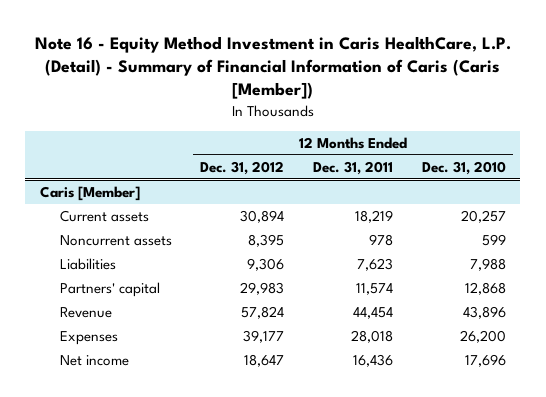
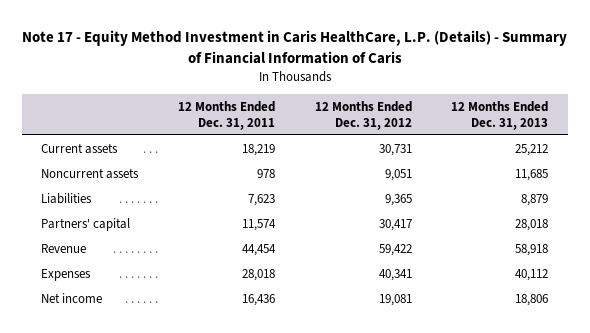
- Note 16 - Equity Method Investment in Caris HealthCare, L.P. (Detail) - Summary of Financial Information of Caris (Caris [Member])
+ Note 17 - Equity Method Investment in Caris HealthCare, L.P. (Details) - Summary of Financial Information of Caris
- | 12 Months Ended Dec. 31, 2012 | 12 Months Ended Dec. 31, 2011 | 12 Months Ended Dec. 31, 2010
+ | 12 Months Ended Dec. 31, 2011 | 12 Months Ended Dec. 31, 2012 | 12 Months Ended Dec. 31, 2013
- Caris [Member]
- Current assets | 30,894 | 18,219 | 20,257
- Noncurrent assets | 8,395 | 978 | 599
- Liabilities | 9,306 | 7,623 | 7,988
- Partners' capital | 29,983 | 11,574 | 12,868
- Revenue | 57,824 | 44,454 | 43,896
- Expenses | 39,177 | 28,018 | 26,200
- Net income | 18,647 | 16,436 | 17,696
+ Current assets | 18,219 | 30,731 | 25,212
+ Noncurrent assets | 978 | 9,051 | 11,685
+ Liabilities | 7,623 | 9,365 | 8,879
+ Partners' capital | 11,574 | 30,417 | 28,018
+ Revenue | 44,454 | 59,422 | 58,918
+ Expenses | 28,018 | 40,341 | 40,112
+ Net income | 16,436 | 19,081 | 18,806

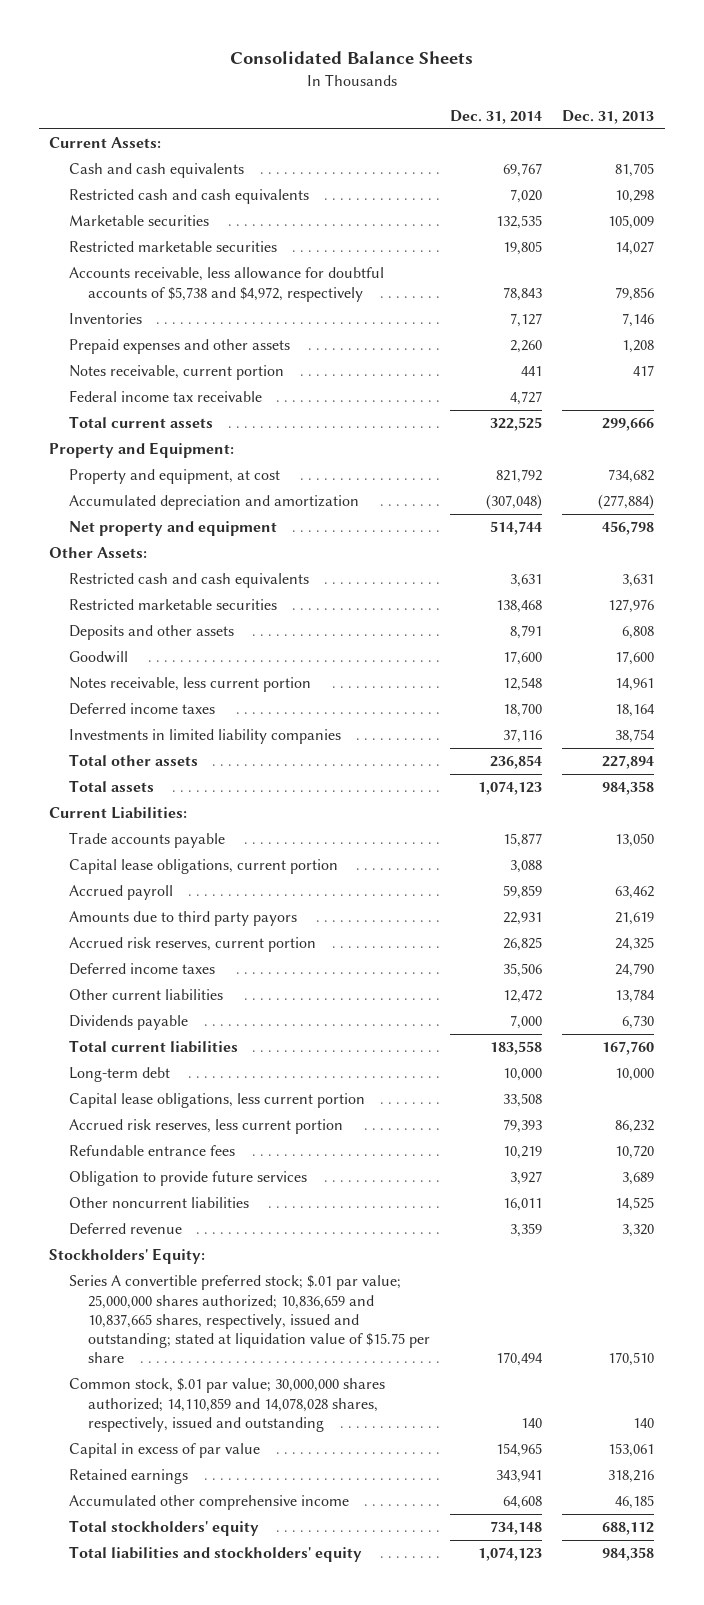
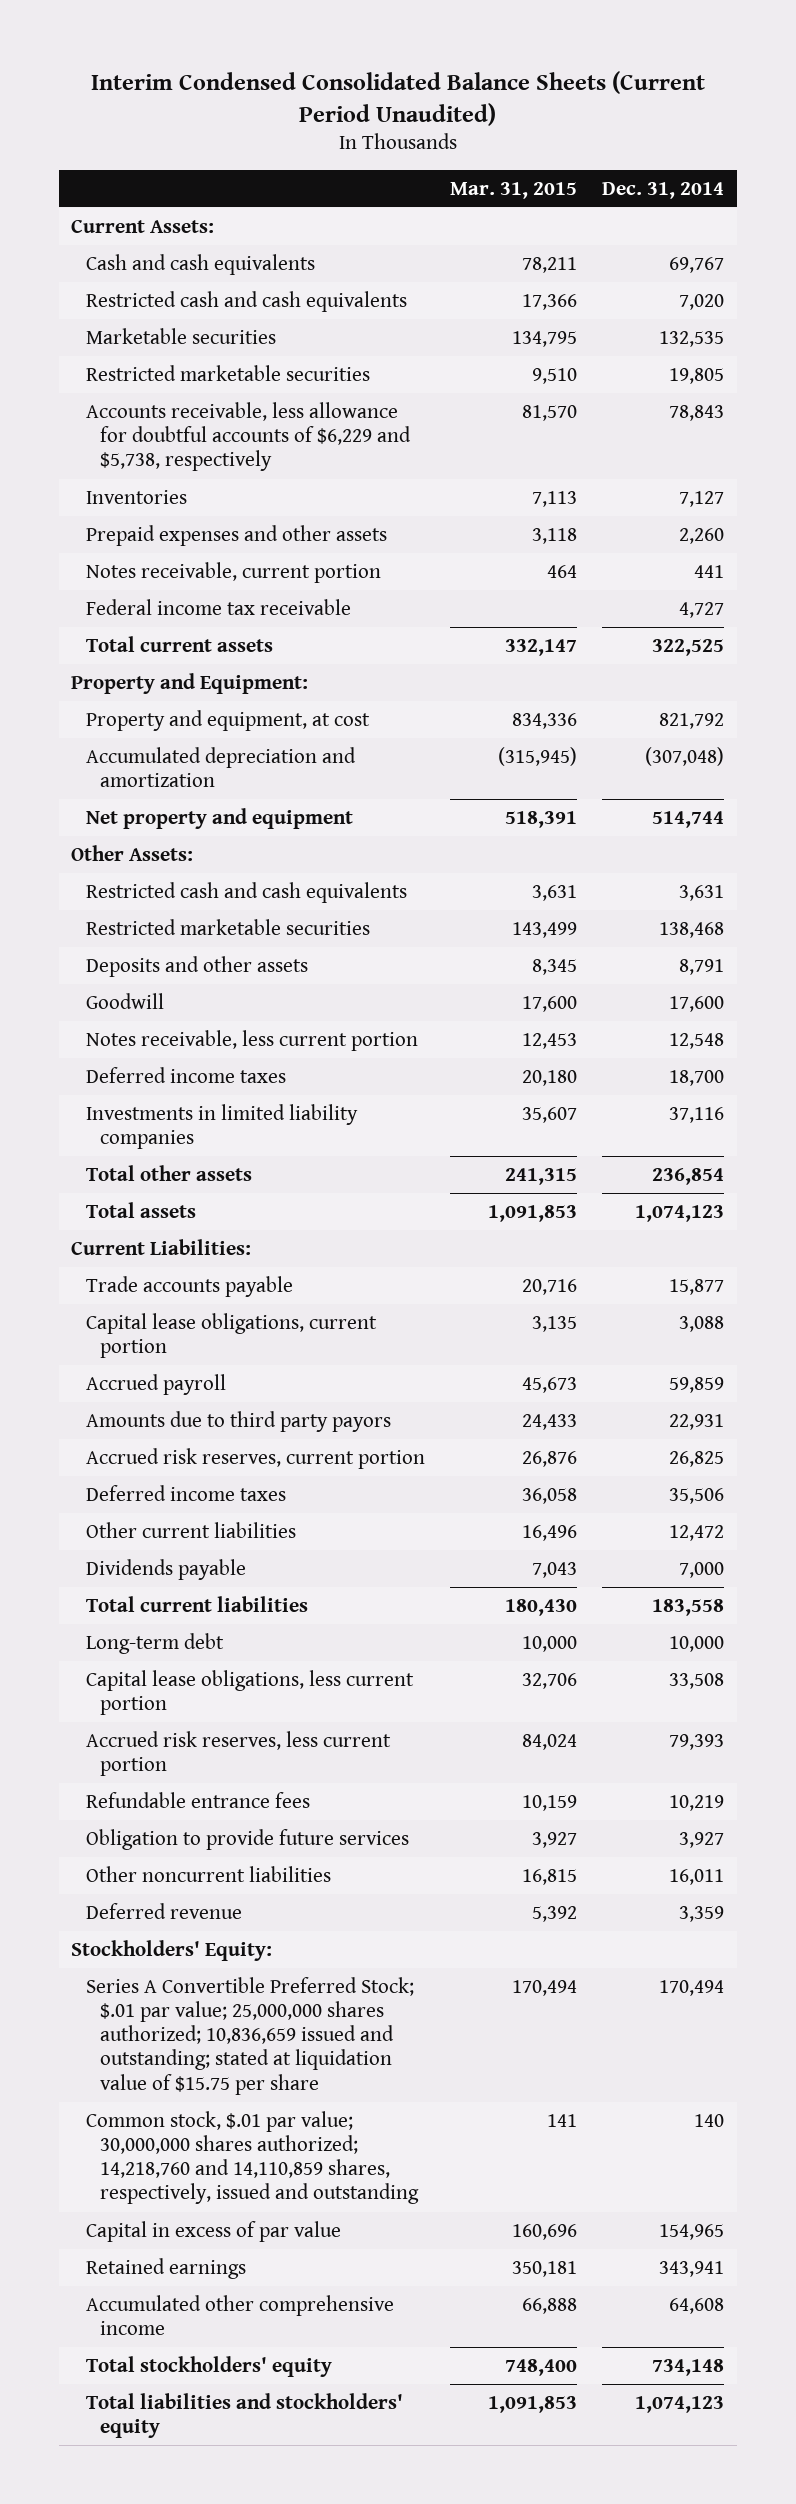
- Consolidated Balance Sheets
+ Interim Condensed Consolidated Balance Sheets (Current Period Unaudited)
- | Dec. 31, 2014 | Dec. 31, 2013
+ | Mar. 31, 2015 | Dec. 31, 2014
- Accounts receivable, less allowance for doubtful accounts of $5,738 and $4,972, respectively | 78,843 | 79,856
+ Accounts receivable, less allowance for doubtful accounts of $6,229 and $5,738, respectively | 81,570 | 78,843
- Series A convertible preferred stock; $.01 par value; 25,000,000 shares authorized; 10,836,659 and 10,837,665 shares, respectively, issued and outstanding; stated at liquidation value of $15.75 per share | 170,494 | 170,510
- Common stock, $.01 par value; 30,000,000 shares authorized; 14,110,859 and 14,078,028 shares, respectively, issued and outstanding | 140 | 140
+ Series A Convertible Preferred Stock; $.01 par value; 25,000,000 shares authorized; 10,836,659 issued and outstanding; stated at liquidation value of $15.75 per share | 170,494 | 170,494
+ Common stock, $.01 par value; 30,000,000 shares authorized; 14,218,760 and 14,110,859 shares, respectively, issued and outstanding | 141 | 140

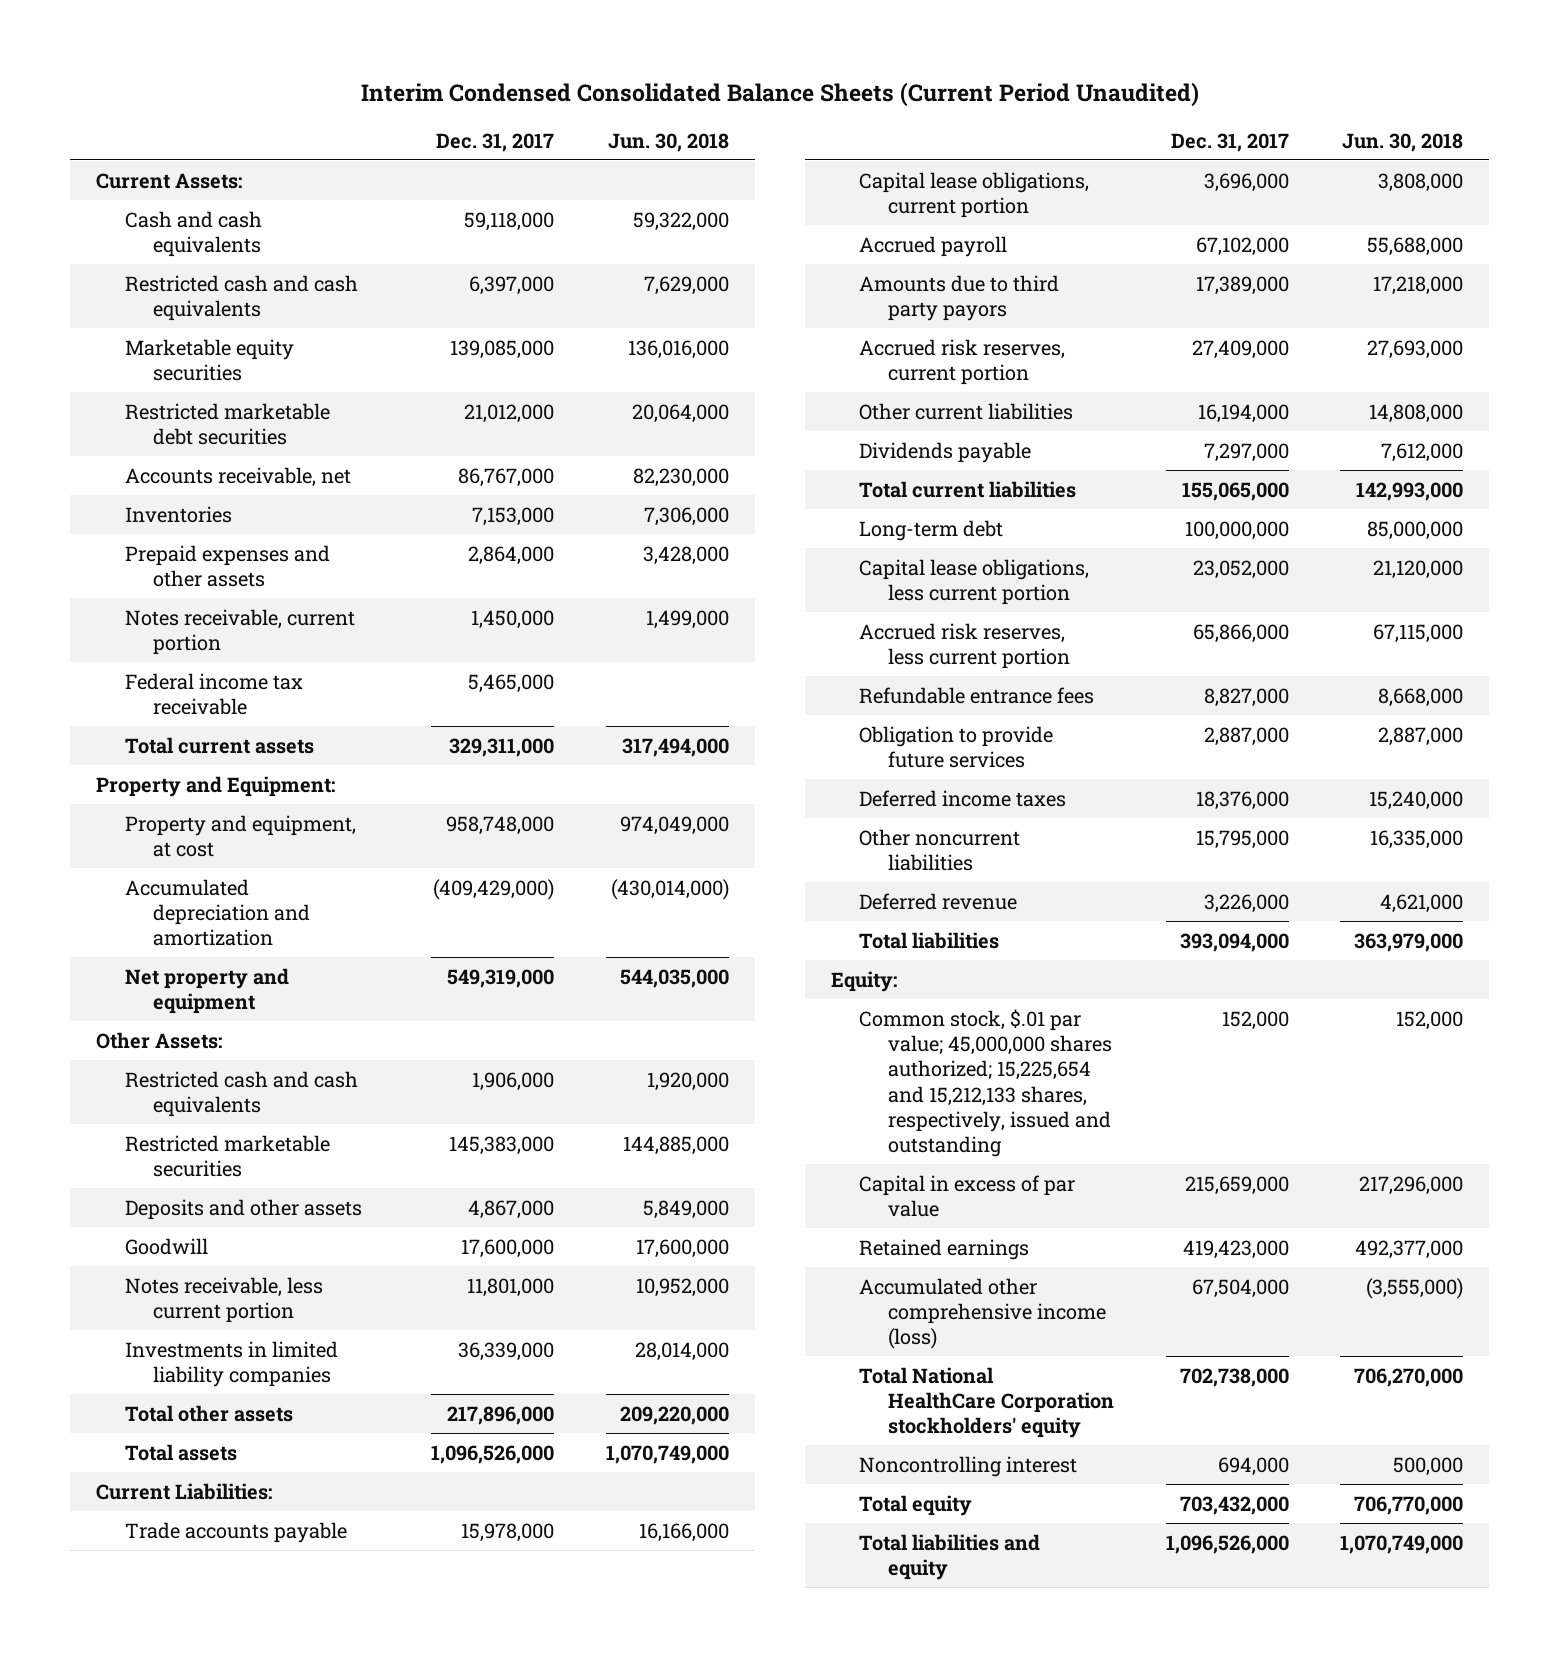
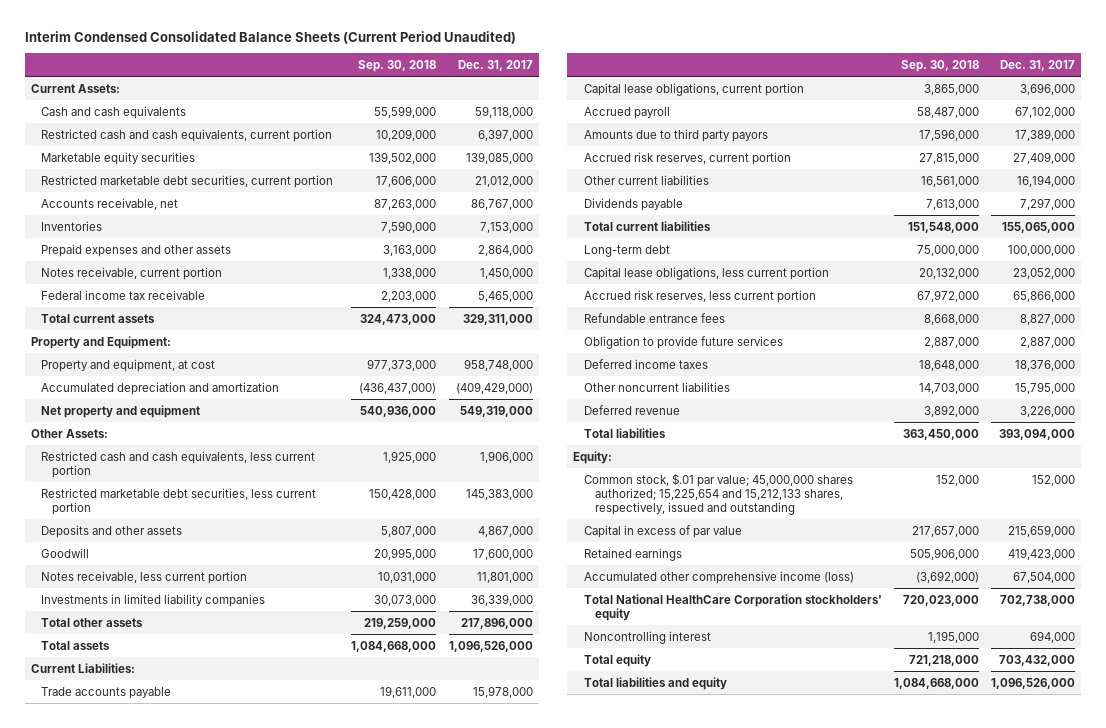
- | Dec. 31, 2017 | Jun. 30, 2018
+ | Sep. 30, 2018 | Dec. 31, 2017
- Restricted cash and cash equivalents | 6,397,000 | 7,629,000
+ Restricted cash and cash equivalents, current portion | 10,209,000 | 6,397,000
- Restricted marketable debt securities | 21,012,000 | 20,064,000
+ Restricted marketable debt securities, current portion | 17,606,000 | 21,012,000
- Restricted cash and cash equivalents | 1,906,000 | 1,920,000
- Restricted marketable securities | 145,383,000 | 144,885,000
+ Restricted cash and cash equivalents, less current portion | 1,925,000 | 1,906,000
+ Restricted marketable debt securities, less current portion | 150,428,000 | 145,383,000

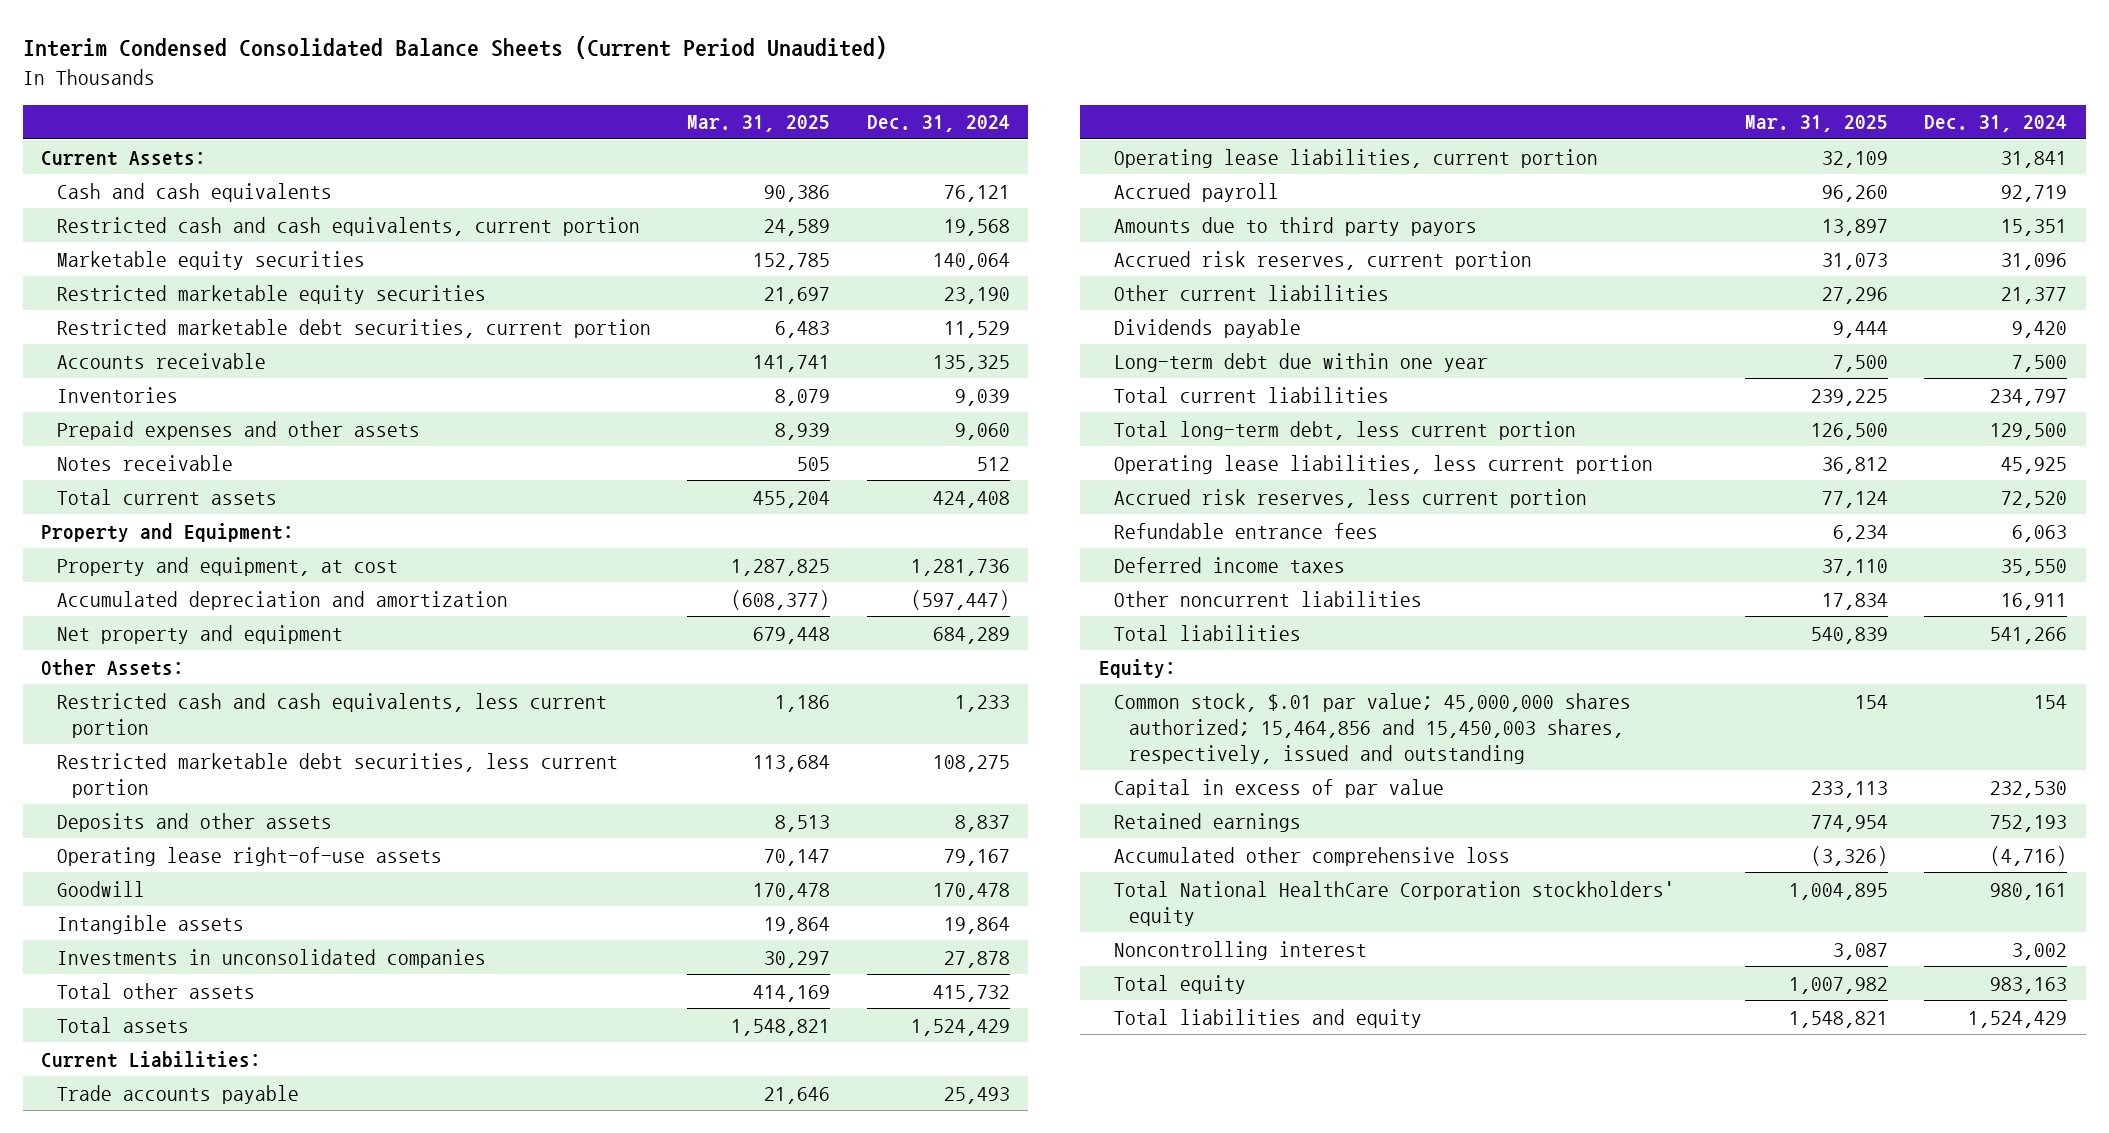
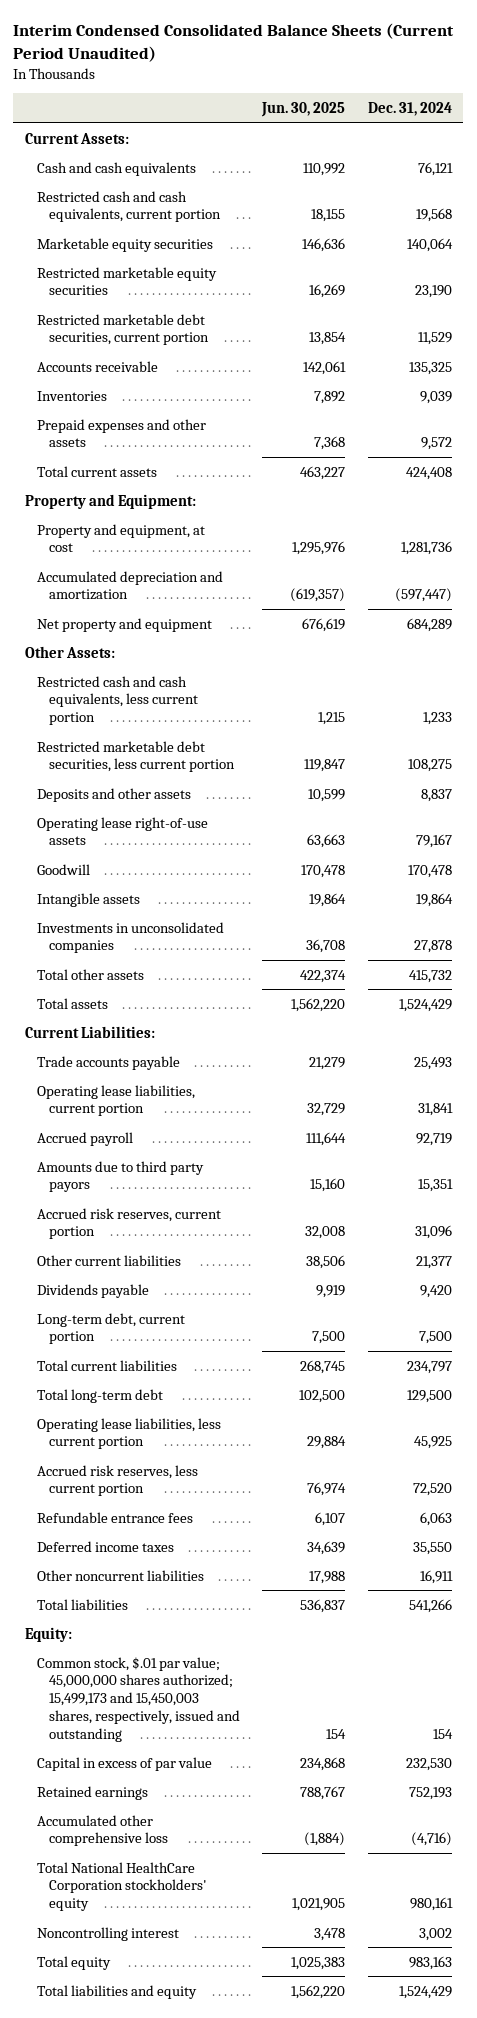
- | Mar. 31, 2025 | Dec. 31, 2024
+ | Jun. 30, 2025 | Dec. 31, 2024
- Prepaid expenses and other assets | 8,939 | 9,060
- Notes receivable | 505 | 512
+ Prepaid expenses and other assets | 7,368 | 9,572
- Long-term debt due within one year | 7,500 | 7,500
+ Long-term debt, current portion | 7,500 | 7,500
- Total long-term debt, less current portion | 126,500 | 129,500
+ Total long-term debt | 102,500 | 129,500
- Common stock, $.01 par value; 45,000,000 shares authorized; 15,464,856 and 15,450,003 shares, respectively, issued and outstanding | 154 | 154
+ Common stock, $.01 par value; 45,000,000 shares authorized; 15,499,173 and 15,450,003 shares, respectively, issued and outstanding | 154 | 154

